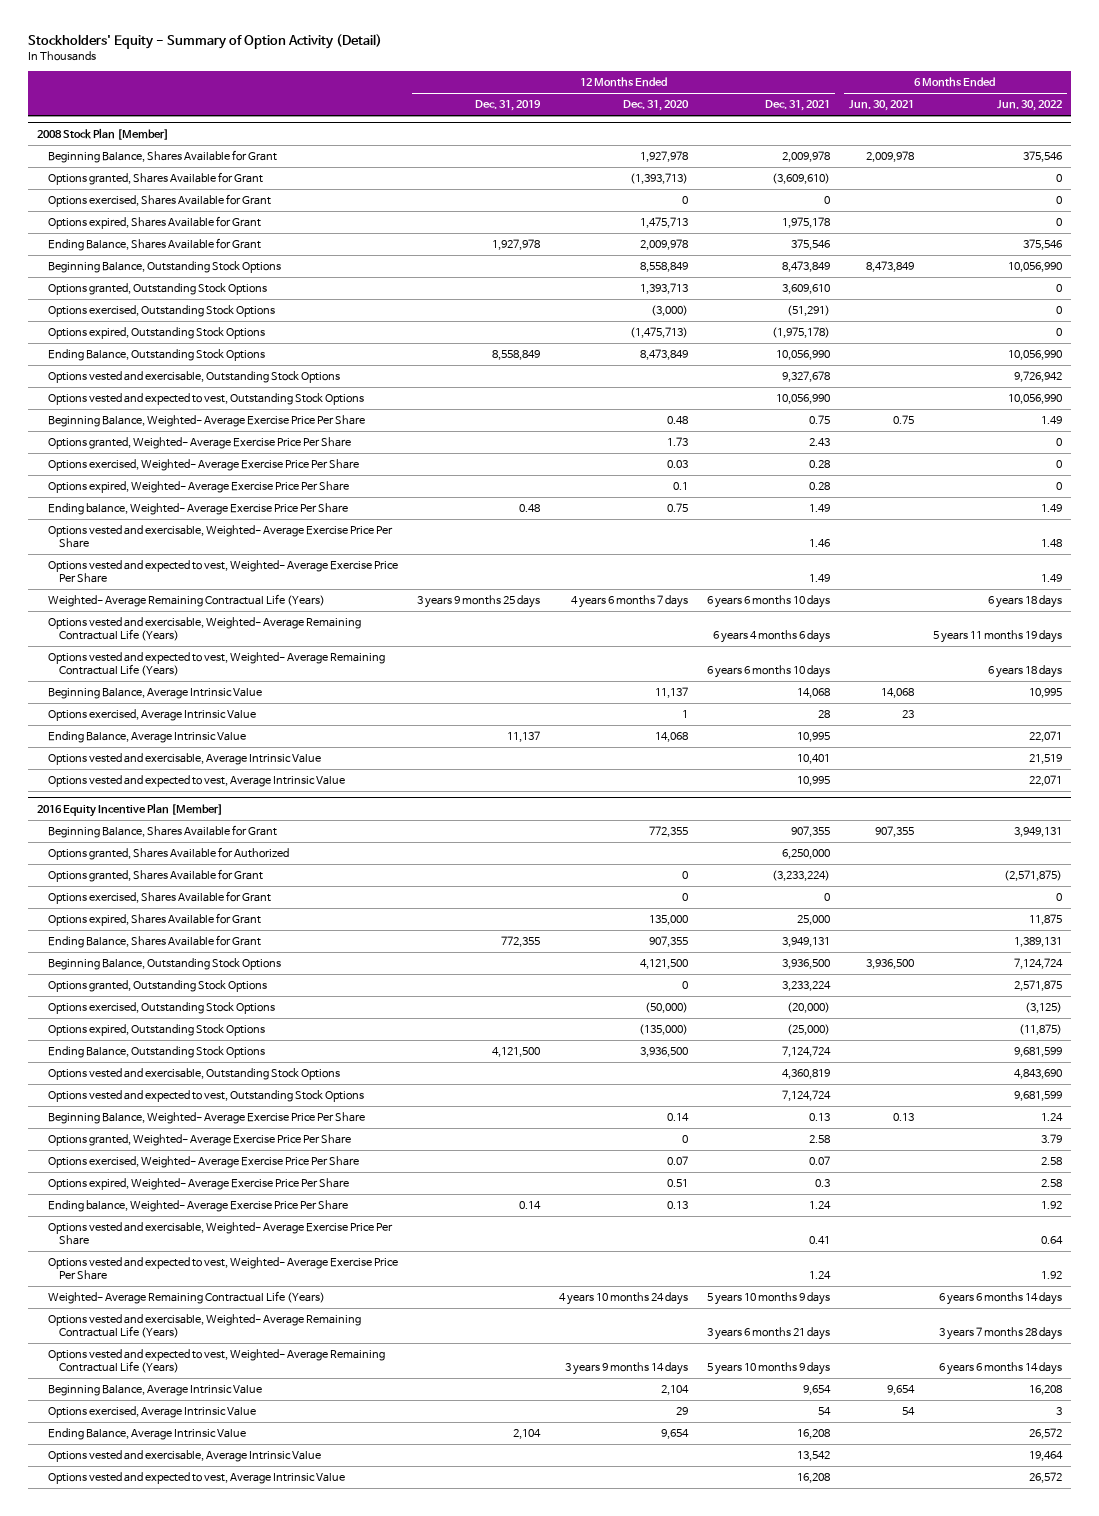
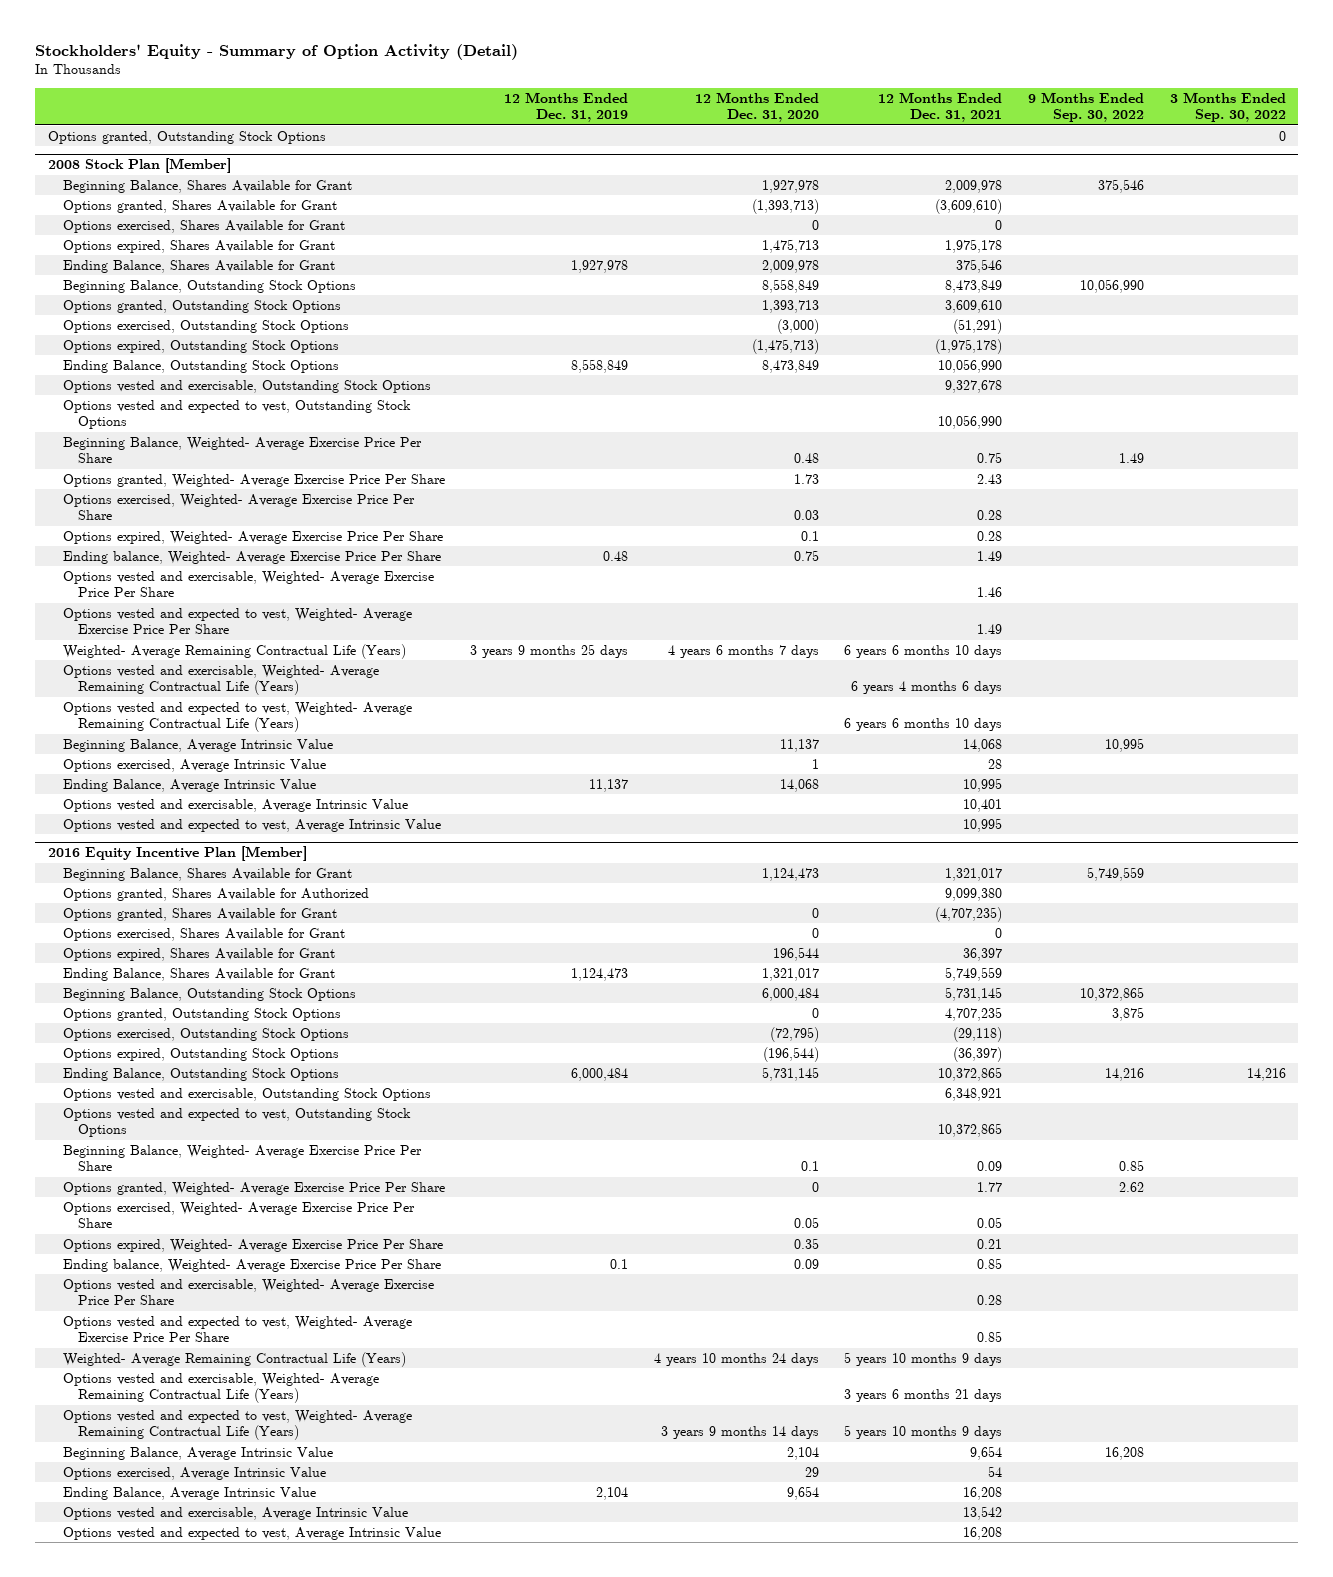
- | 12 Months Ended Dec. 31, 2019 | 12 Months Ended Dec. 31, 2020 | 12 Months Ended Dec. 31, 2021 | 6 Months Ended Jun. 30, 2021 | 6 Months Ended Jun. 30, 2022
+ | 12 Months Ended Dec. 31, 2019 | 12 Months Ended Dec. 31, 2020 | 12 Months Ended Dec. 31, 2021 | 9 Months Ended Sep. 30, 2022 | 3 Months Ended Sep. 30, 2022
+ Options granted, Outstanding Stock Options | | | | | 0
@ 2016 Equity Incentive Plan [Member]
- Beginning Balance, Shares Available for Grant | | 772,355 | 907,355 | 907,355 | 3,949,131
- Options granted, Shares Available for Authorized | | | 6,250,000 | |
- Options granted, Shares Available for Grant | | 0 | (3,233,224) | | (2,571,875)
+ Beginning Balance, Shares Available for Grant | | 1,124,473 | 1,321,017 | 5,749,559 |
+ Options granted, Shares Available for Authorized | | | 9,099,380 | |
+ Options granted, Shares Available for Grant | | 0 | (4,707,235) | |
- Options expired, Shares Available for Grant | | 135,000 | 25,000 | | 11,875
- Ending Balance, Shares Available for Grant | 772,355 | 907,355 | 3,949,131 | | 1,389,131
- Beginning Balance, Outstanding Stock Options | | 4,121,500 | 3,936,500 | 3,936,500 | 7,124,724
- Options granted, Outstanding Stock Options | | 0 | 3,233,224 | | 2,571,875
- Options exercised, Outstanding Stock Options | | (50,000) | (20,000) | | (3,125)
- Options expired, Outstanding Stock Options | | (135,000) | (25,000) | | (11,875)
- Ending Balance, Outstanding Stock Options | 4,121,500 | 3,936,500 | 7,124,724 | | 9,681,599
- Options vested and exercisable, Outstanding Stock Options | | | 4,360,819 | | 4,843,690
- Options vested and expected to vest, Outstanding Stock Options | | | 7,124,724 | | 9,681,599
- Beginning Balance, Weighted- Average Exercise Price Per Share | | 0.14 | 0.13 | 0.13 | 1.24
- Options granted, Weighted- Average Exercise Price Per Share | | 0 | 2.58 | | 3.79
- Options exercised, Weighted- Average Exercise Price Per Share | | 0.07 | 0.07 | | 2.58
- Options expired, Weighted- Average Exercise Price Per Share | | 0.51 | 0.3 | | 2.58
- Ending balance, Weighted- Average Exercise Price Per Share | 0.14 | 0.13 | 1.24 | | 1.92
- Options vested and exercisable, Weighted- Average Exercise Price Per Share | | | 0.41 | | 0.64
- Options vested and expected to vest, Weighted- Average Exercise Price Per Share | | | 1.24 | | 1.92
+ Options expired, Shares Available for Grant | | 196,544 | 36,397 | |
+ Ending Balance, Shares Available for Grant | 1,124,473 | 1,321,017 | 5,749,559 | |
+ Beginning Balance, Outstanding Stock Options | | 6,000,484 | 5,731,145 | 10,372,865 |
+ Options granted, Outstanding Stock Options | | 0 | 4,707,235 | 3,875 |
+ Options exercised, Outstanding Stock Options | | (72,795) | (29,118) | |
+ Options expired, Outstanding Stock Options | | (196,544) | (36,397) | |
+ Ending Balance, Outstanding Stock Options | 6,000,484 | 5,731,145 | 10,372,865 | 14,216 | 14,216
+ Options vested and exercisable, Outstanding Stock Options | | | 6,348,921 | |
+ Options vested and expected to vest, Outstanding Stock Options | | | 10,372,865 | |
+ Beginning Balance, Weighted- Average Exercise Price Per Share | | 0.1 | 0.09 | 0.85 |
+ Options granted, Weighted- Average Exercise Price Per Share | | 0 | 1.77 | 2.62 |
+ Options exercised, Weighted- Average Exercise Price Per Share | | 0.05 | 0.05 | |
+ Options expired, Weighted- Average Exercise Price Per Share | | 0.35 | 0.21 | |
+ Ending balance, Weighted- Average Exercise Price Per Share | 0.1 | 0.09 | 0.85 | |
+ Options vested and exercisable, Weighted- Average Exercise Price Per Share | | | 0.28 | |
+ Options vested and expected to vest, Weighted- Average Exercise Price Per Share | | | 0.85 | |

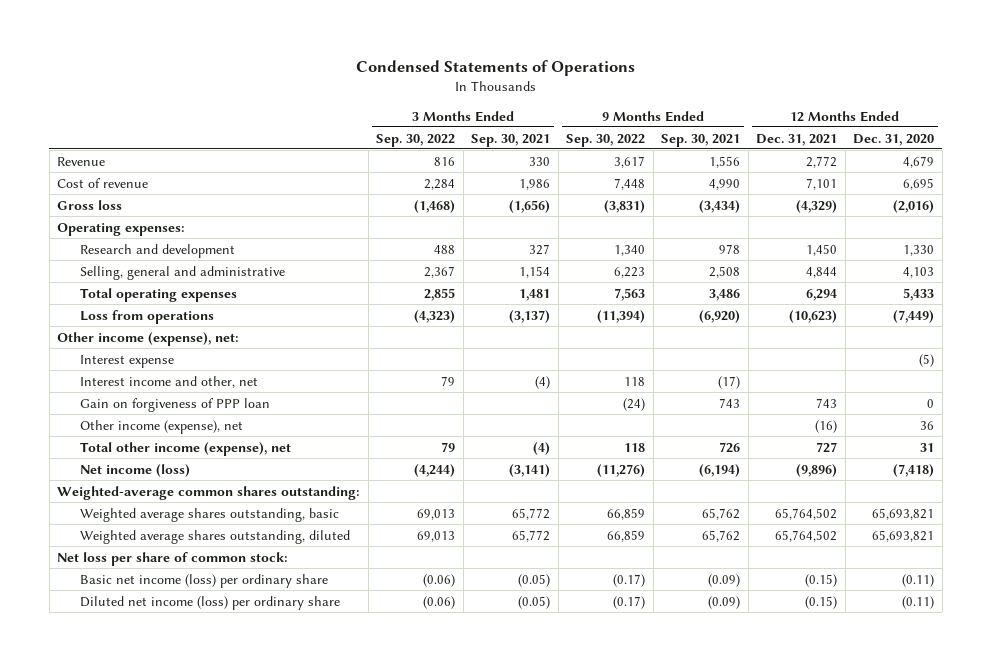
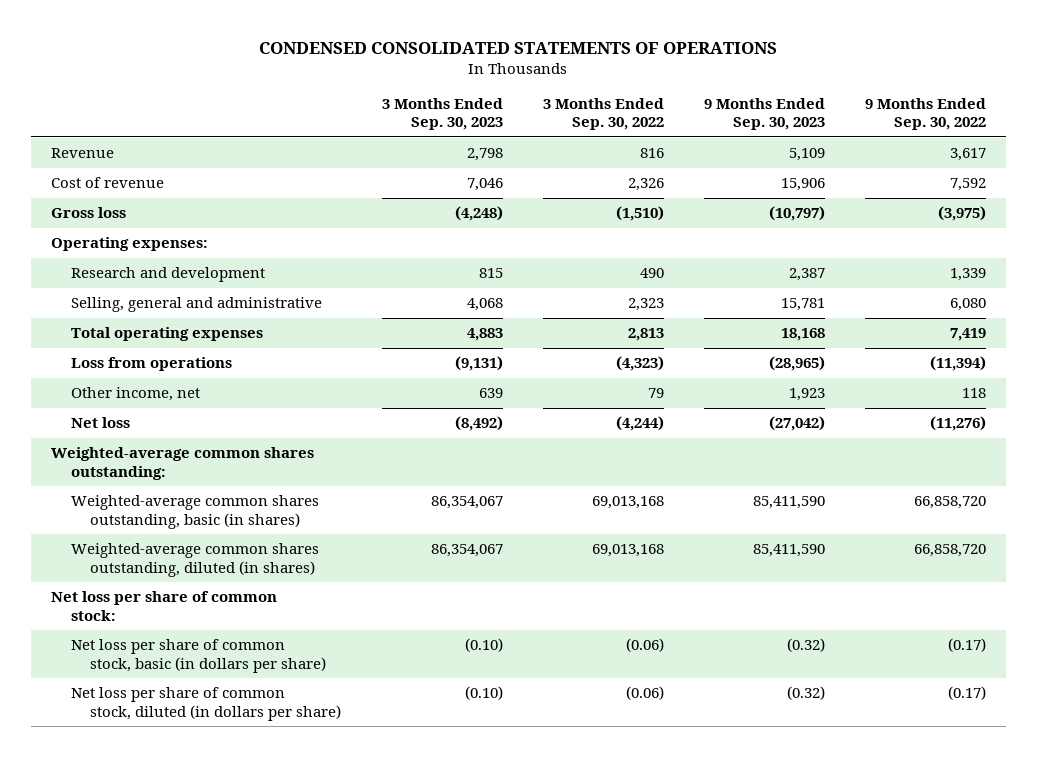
- Condensed Statements of Operations
+ CONDENSED CONSOLIDATED STATEMENTS OF OPERATIONS
- | 3 Months Ended Sep. 30, 2022 | 3 Months Ended Sep. 30, 2021 | 9 Months Ended Sep. 30, 2022 | 9 Months Ended Sep. 30, 2021 | 12 Months Ended Dec. 31, 2021 | 12 Months Ended Dec. 31, 2020
+ | 3 Months Ended Sep. 30, 2023 | 3 Months Ended Sep. 30, 2022 | 9 Months Ended Sep. 30, 2023 | 9 Months Ended Sep. 30, 2022
- Cost of revenue | 2,284 | 1,986 | 7,448 | 4,990 | 7,101 | 6,695
- Gross loss | (1,468) | (1,656) | (3,831) | (3,434) | (4,329) | (2,016)
+ Cost of revenue | 7,046 | 2,326 | 15,906 | 7,592
+ Gross loss | (4,248) | (1,510) | (10,797) | (3,975)
- Research and development | 488 | 327 | 1,340 | 978 | 1,450 | 1,330
- Selling, general and administrative | 2,367 | 1,154 | 6,223 | 2,508 | 4,844 | 4,103
- Total operating expenses | 2,855 | 1,481 | 7,563 | 3,486 | 6,294 | 5,433
+ Research and development | 815 | 490 | 2,387 | 1,339
+ Selling, general and administrative | 4,068 | 2,323 | 15,781 | 6,080
+ Total operating expenses | 4,883 | 2,813 | 18,168 | 7,419
- Other income (expense), net:
- Interest expense | | | | | | (5)
- Interest income and other, net | 79 | (4) | 118 | (17) | |
- Gain on forgiveness of PPP loan | | | (24) | 743 | 743 | 0
- Other income (expense), net | | | | | (16) | 36
- Total other income (expense), net | 79 | (4) | 118 | 726 | 727 | 31
- Net income (loss) | (4,244) | (3,141) | (11,276) | (6,194) | (9,896) | (7,418)
+ Other income, net | 639 | 79 | 1,923 | 118
+ Net loss | (8,492) | (4,244) | (27,042) | (11,276)
- Weighted average shares outstanding, basic | 69,013 | 65,772 | 66,859 | 65,762 | 65,764,502 | 65,693,821
- Weighted average shares outstanding, diluted | 69,013 | 65,772 | 66,859 | 65,762 | 65,764,502 | 65,693,821
+ Weighted-average common shares outstanding, basic (in shares) | 86,354,067 | 69,013,168 | 85,411,590 | 66,858,720
+ Weighted-average common shares outstanding, diluted (in shares) | 86,354,067 | 69,013,168 | 85,411,590 | 66,858,720
- Basic net income (loss) per ordinary share | (0.06) | (0.05) | (0.17) | (0.09) | (0.15) | (0.11)
- Diluted net income (loss) per ordinary share | (0.06) | (0.05) | (0.17) | (0.09) | (0.15) | (0.11)
+ Net loss per share of common stock, basic (in dollars per share) | (0.10) | (0.06) | (0.32) | (0.17)
+ Net loss per share of common stock, diluted (in dollars per share) | (0.10) | (0.06) | (0.32) | (0.17)

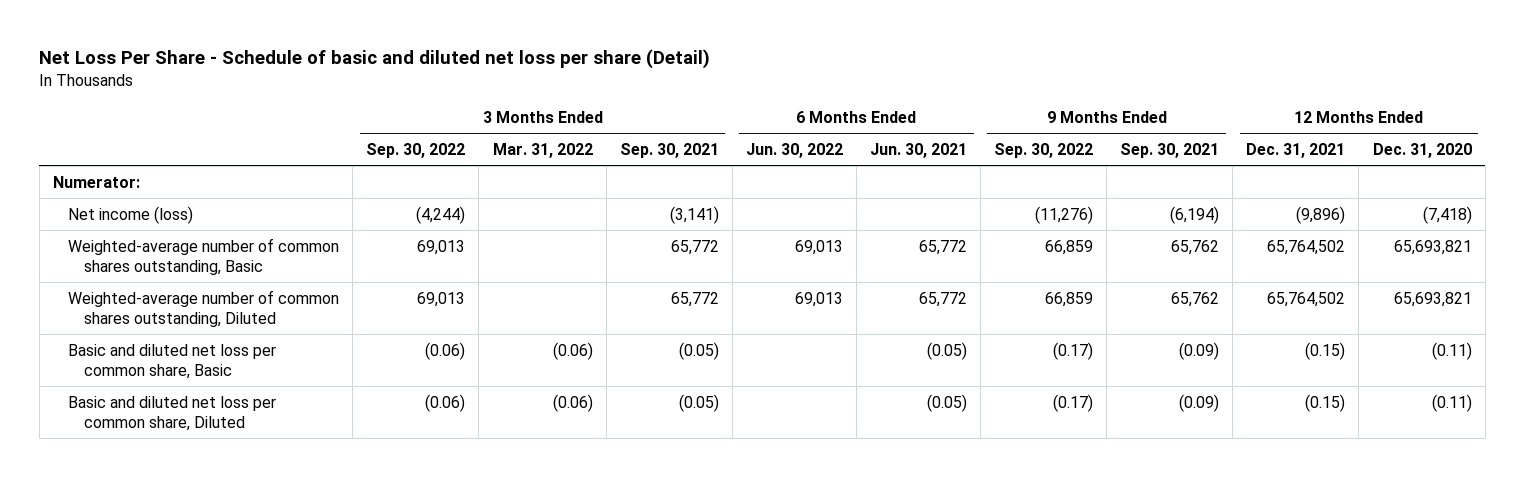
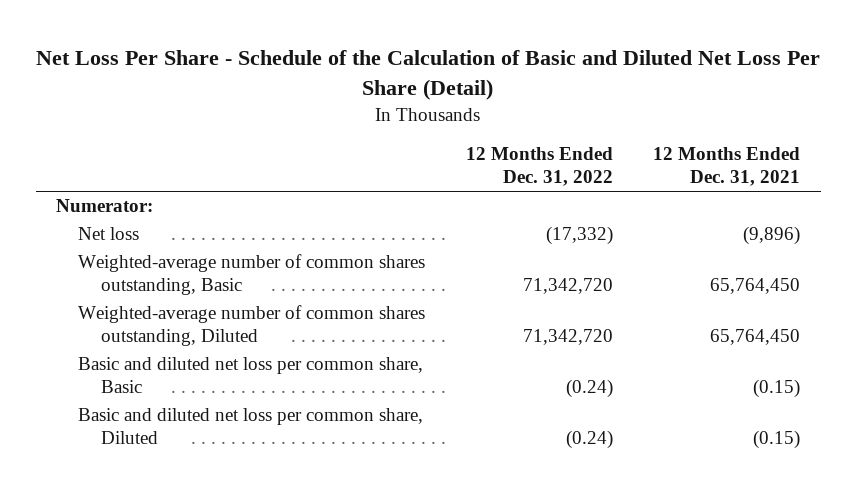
- Net Loss Per Share - Schedule of basic and diluted net loss per share (Detail)
+ Net Loss Per Share - Schedule of the Calculation of Basic and Diluted Net Loss Per Share (Detail)
- | 3 Months Ended Sep. 30, 2022 | 3 Months Ended Mar. 31, 2022 | 3 Months Ended Sep. 30, 2021 | 6 Months Ended Jun. 30, 2022 | 6 Months Ended Jun. 30, 2021 | 9 Months Ended Sep. 30, 2022 | 9 Months Ended Sep. 30, 2021 | 12 Months Ended Dec. 31, 2021 | 12 Months Ended Dec. 31, 2020
+ | 12 Months Ended Dec. 31, 2022 | 12 Months Ended Dec. 31, 2021
- Net income (loss) | (4,244) | | (3,141) | | | (11,276) | (6,194) | (9,896) | (7,418)
- Weighted-average number of common shares outstanding, Basic | 69,013 | | 65,772 | 69,013 | 65,772 | 66,859 | 65,762 | 65,764,502 | 65,693,821
- Weighted-average number of common shares outstanding, Diluted | 69,013 | | 65,772 | 69,013 | 65,772 | 66,859 | 65,762 | 65,764,502 | 65,693,821
+ Net loss | (17,332) | (9,896)
+ Weighted-average number of common shares outstanding, Basic | 71,342,720 | 65,764,450
+ Weighted-average number of common shares outstanding, Diluted | 71,342,720 | 65,764,450

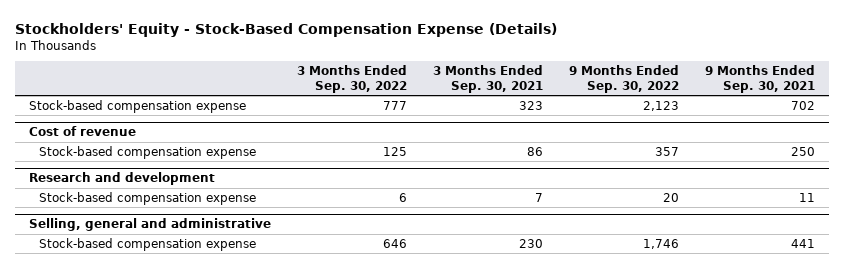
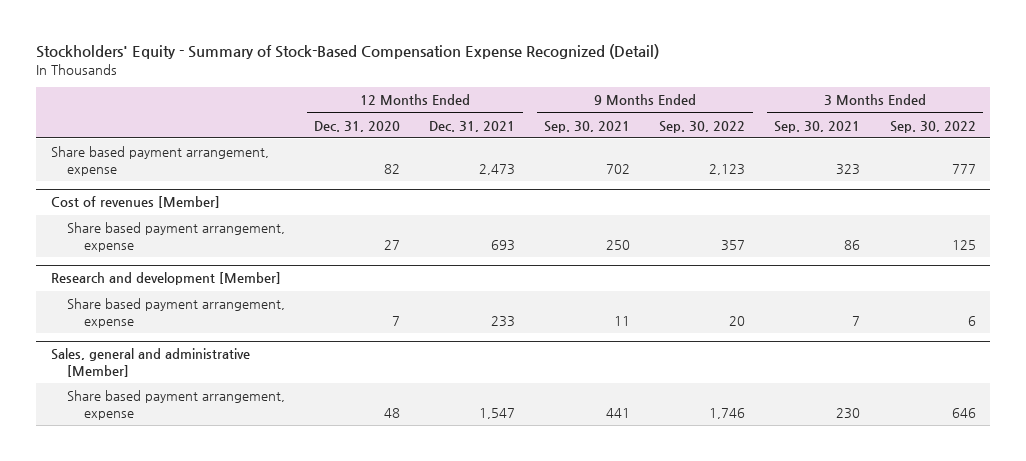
- Stockholders' Equity - Stock-Based Compensation Expense (Details)
+ Stockholders' Equity - Summary of Stock-Based Compensation Expense Recognized (Detail)
- | 3 Months Ended Sep. 30, 2022 | 3 Months Ended Sep. 30, 2021 | 9 Months Ended Sep. 30, 2022 | 9 Months Ended Sep. 30, 2021
+ | 12 Months Ended Dec. 31, 2020 | 12 Months Ended Dec. 31, 2021 | 9 Months Ended Sep. 30, 2021 | 9 Months Ended Sep. 30, 2022 | 3 Months Ended Sep. 30, 2021 | 3 Months Ended Sep. 30, 2022
- Stock-based compensation expense | 777 | 323 | 2,123 | 702
- Cost of revenue
- Stock-based compensation expense | 125 | 86 | 357 | 250
- Research and development
- Stock-based compensation expense | 6 | 7 | 20 | 11
- Selling, general and administrative
- Stock-based compensation expense | 646 | 230 | 1,746 | 441
+ Share based payment arrangement, expense | 82 | 2,473 | 702 | 2,123 | 323 | 777
+ Cost of revenues [Member]
+ Share based payment arrangement, expense | 27 | 693 | 250 | 357 | 86 | 125
+ Research and development [Member]
+ Share based payment arrangement, expense | 7 | 233 | 11 | 20 | 7 | 6
+ Sales, general and administrative [Member]
+ Share based payment arrangement, expense | 48 | 1,547 | 441 | 1,746 | 230 | 646

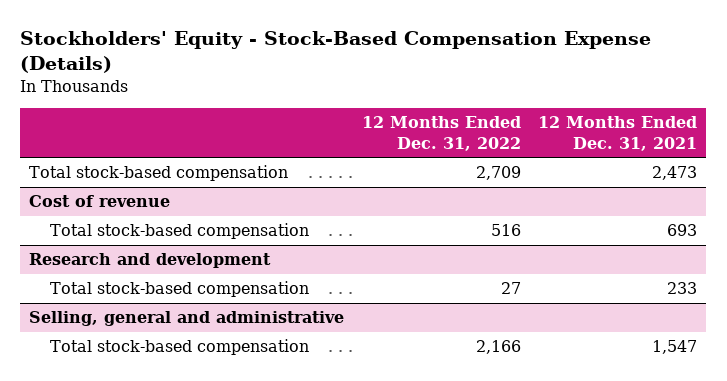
- Stockholders' Equity - Summary of Stock-Based Compensation Expense Recognized (Detail)
+ Stockholders' Equity - Stock-Based Compensation Expense (Details)
- | 12 Months Ended Dec. 31, 2020 | 12 Months Ended Dec. 31, 2021 | 9 Months Ended Sep. 30, 2021 | 9 Months Ended Sep. 30, 2022 | 3 Months Ended Sep. 30, 2021 | 3 Months Ended Sep. 30, 2022
+ | 12 Months Ended Dec. 31, 2022 | 12 Months Ended Dec. 31, 2021
- Share based payment arrangement, expense | 82 | 2,473 | 702 | 2,123 | 323 | 777
- Cost of revenues [Member]
- Share based payment arrangement, expense | 27 | 693 | 250 | 357 | 86 | 125
- Research and development [Member]
- Share based payment arrangement, expense | 7 | 233 | 11 | 20 | 7 | 6
- Sales, general and administrative [Member]
- Share based payment arrangement, expense | 48 | 1,547 | 441 | 1,746 | 230 | 646
+ Total stock-based compensation | 2,709 | 2,473
+ Cost of revenue
+ Total stock-based compensation | 516 | 693
+ Research and development
+ Total stock-based compensation | 27 | 233
+ Selling, general and administrative
+ Total stock-based compensation | 2,166 | 1,547

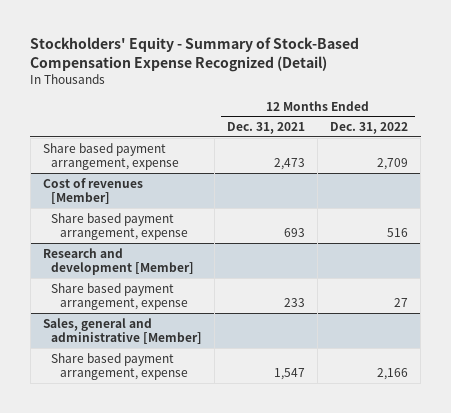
- Stockholders' Equity - Stock-Based Compensation Expense (Details)
+ Stockholders' Equity - Summary of Stock-Based Compensation Expense Recognized (Detail)
- | 12 Months Ended Dec. 31, 2022 | 12 Months Ended Dec. 31, 2021
+ | 12 Months Ended Dec. 31, 2021 | 12 Months Ended Dec. 31, 2022
- Total stock-based compensation | 2,709 | 2,473
- Cost of revenue
- Total stock-based compensation | 516 | 693
- Research and development
- Total stock-based compensation | 27 | 233
- Selling, general and administrative
- Total stock-based compensation | 2,166 | 1,547
+ Share based payment arrangement, expense | 2,473 | 2,709
+ Cost of revenues [Member]
+ Share based payment arrangement, expense | 693 | 516
+ Research and development [Member]
+ Share based payment arrangement, expense | 233 | 27
+ Sales, general and administrative [Member]
+ Share based payment arrangement, expense | 1,547 | 2,166

